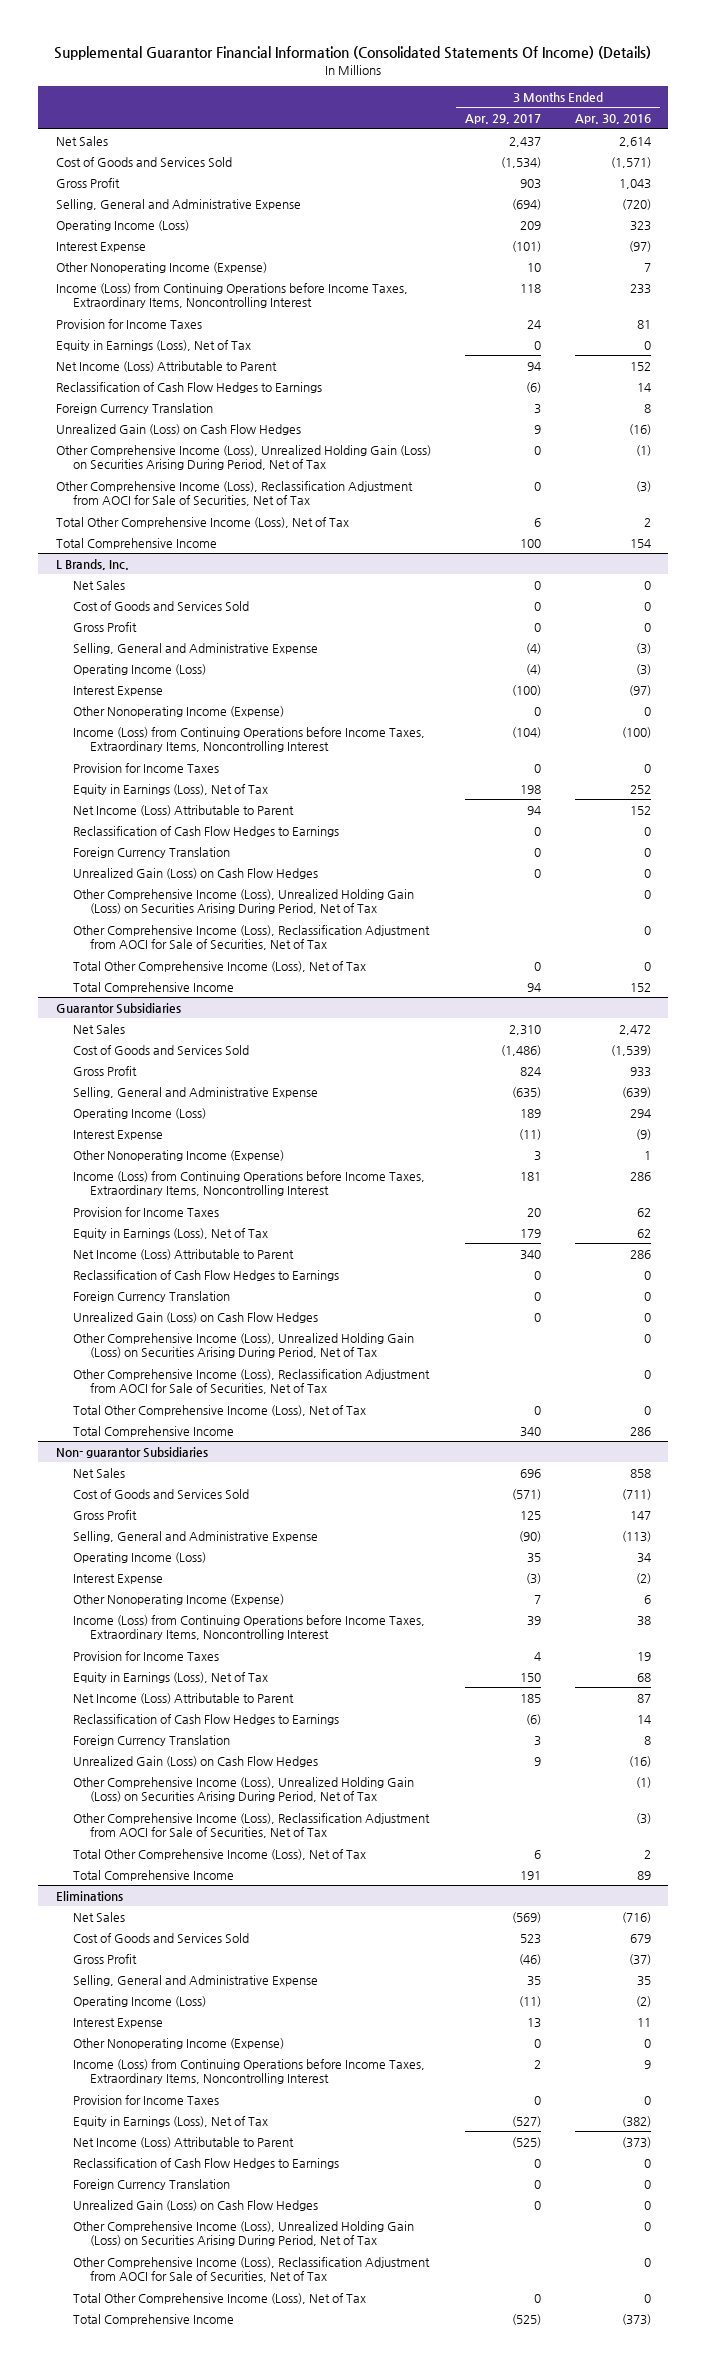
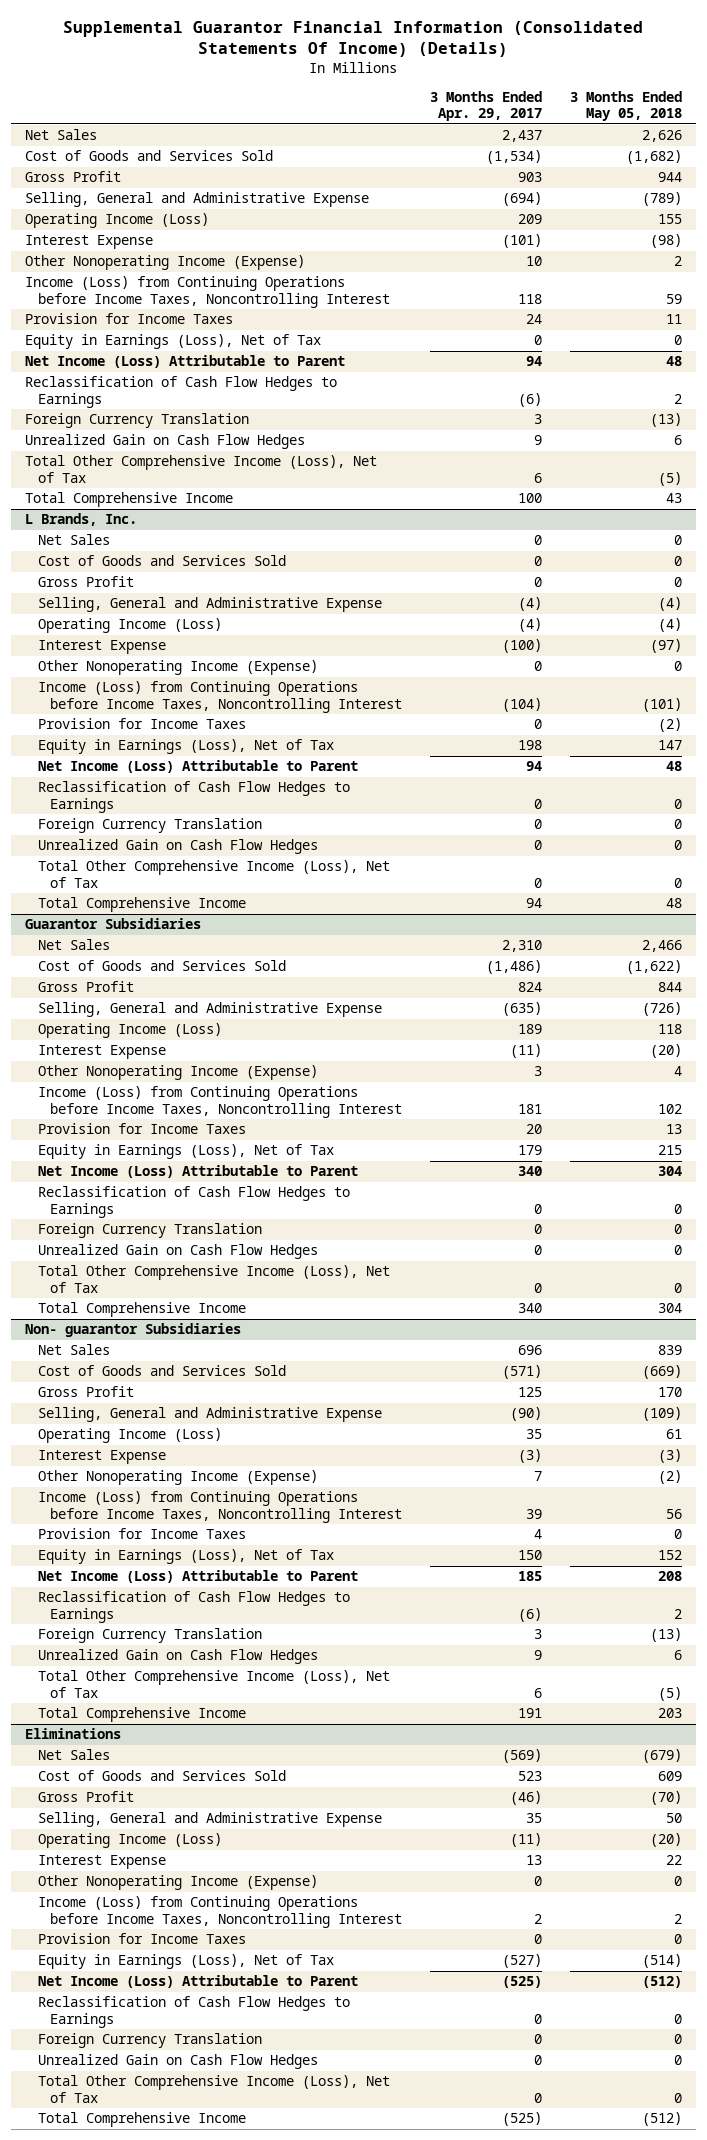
- | 3 Months Ended Apr. 29, 2017 | 3 Months Ended Apr. 30, 2016
+ | 3 Months Ended Apr. 29, 2017 | 3 Months Ended May 05, 2018
- Income (Loss) from Continuing Operations before Income Taxes, Extraordinary Items, Noncontrolling Interest | 118 | 233
+ Income (Loss) from Continuing Operations before Income Taxes, Noncontrolling Interest | 118 | 59
- Unrealized Gain (Loss) on Cash Flow Hedges | 9 | (16)
- Other Comprehensive Income (Loss), Unrealized Holding Gain (Loss) on Securities Arising During Period, Net of Tax | 0 | (1)
- Other Comprehensive Income (Loss), Reclassification Adjustment from AOCI for Sale of Securities, Net of Tax | 0 | (3)
+ Unrealized Gain on Cash Flow Hedges | 9 | 6
@ L Brands, Inc.
- Income (Loss) from Continuing Operations before Income Taxes, Extraordinary Items, Noncontrolling Interest | (104) | (100)
+ Income (Loss) from Continuing Operations before Income Taxes, Noncontrolling Interest | (104) | (101)
- Unrealized Gain (Loss) on Cash Flow Hedges | 0 | 0
- Other Comprehensive Income (Loss), Unrealized Holding Gain (Loss) on Securities Arising During Period, Net of Tax | | 0
- Other Comprehensive Income (Loss), Reclassification Adjustment from AOCI for Sale of Securities, Net of Tax | | 0
+ Unrealized Gain on Cash Flow Hedges | 0 | 0
@ Guarantor Subsidiaries
- Income (Loss) from Continuing Operations before Income Taxes, Extraordinary Items, Noncontrolling Interest | 181 | 286
+ Income (Loss) from Continuing Operations before Income Taxes, Noncontrolling Interest | 181 | 102
- Unrealized Gain (Loss) on Cash Flow Hedges | 0 | 0
- Other Comprehensive Income (Loss), Unrealized Holding Gain (Loss) on Securities Arising During Period, Net of Tax | | 0
- Other Comprehensive Income (Loss), Reclassification Adjustment from AOCI for Sale of Securities, Net of Tax | | 0
+ Unrealized Gain on Cash Flow Hedges | 0 | 0
@ Non- guarantor Subsidiaries
- Income (Loss) from Continuing Operations before Income Taxes, Extraordinary Items, Noncontrolling Interest | 39 | 38
+ Income (Loss) from Continuing Operations before Income Taxes, Noncontrolling Interest | 39 | 56
- Unrealized Gain (Loss) on Cash Flow Hedges | 9 | (16)
- Other Comprehensive Income (Loss), Unrealized Holding Gain (Loss) on Securities Arising During Period, Net of Tax | | (1)
- Other Comprehensive Income (Loss), Reclassification Adjustment from AOCI for Sale of Securities, Net of Tax | | (3)
+ Unrealized Gain on Cash Flow Hedges | 9 | 6
@ Eliminations
- Income (Loss) from Continuing Operations before Income Taxes, Extraordinary Items, Noncontrolling Interest | 2 | 9
+ Income (Loss) from Continuing Operations before Income Taxes, Noncontrolling Interest | 2 | 2
- Unrealized Gain (Loss) on Cash Flow Hedges | 0 | 0
- Other Comprehensive Income (Loss), Unrealized Holding Gain (Loss) on Securities Arising During Period, Net of Tax | | 0
- Other Comprehensive Income (Loss), Reclassification Adjustment from AOCI for Sale of Securities, Net of Tax | | 0
+ Unrealized Gain on Cash Flow Hedges | 0 | 0

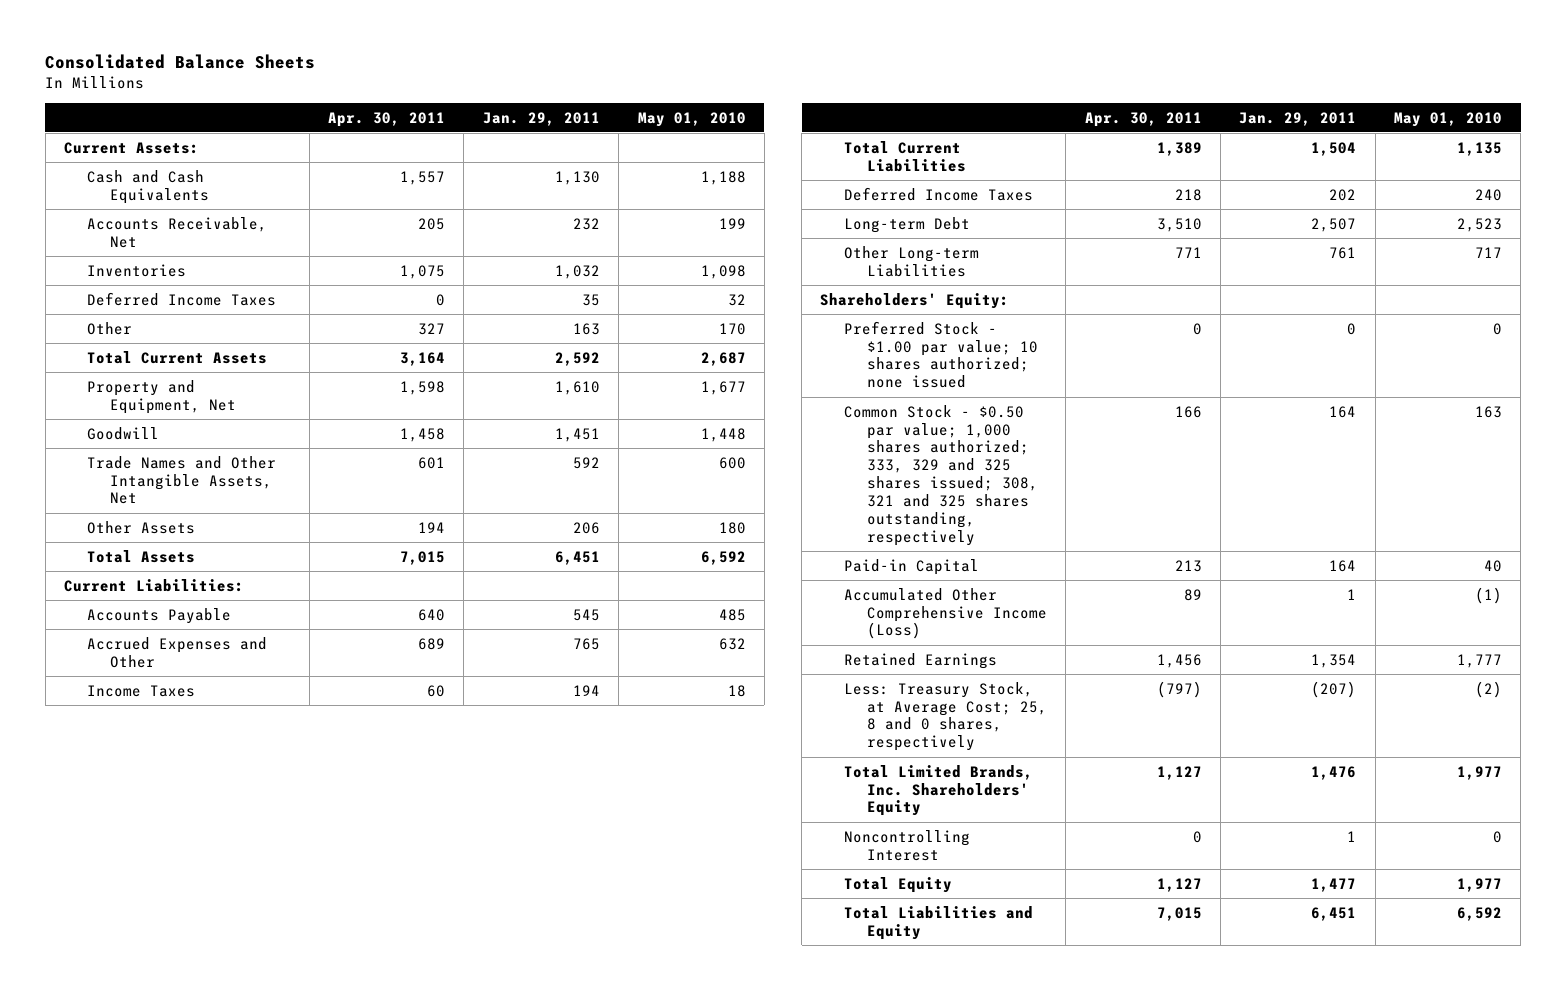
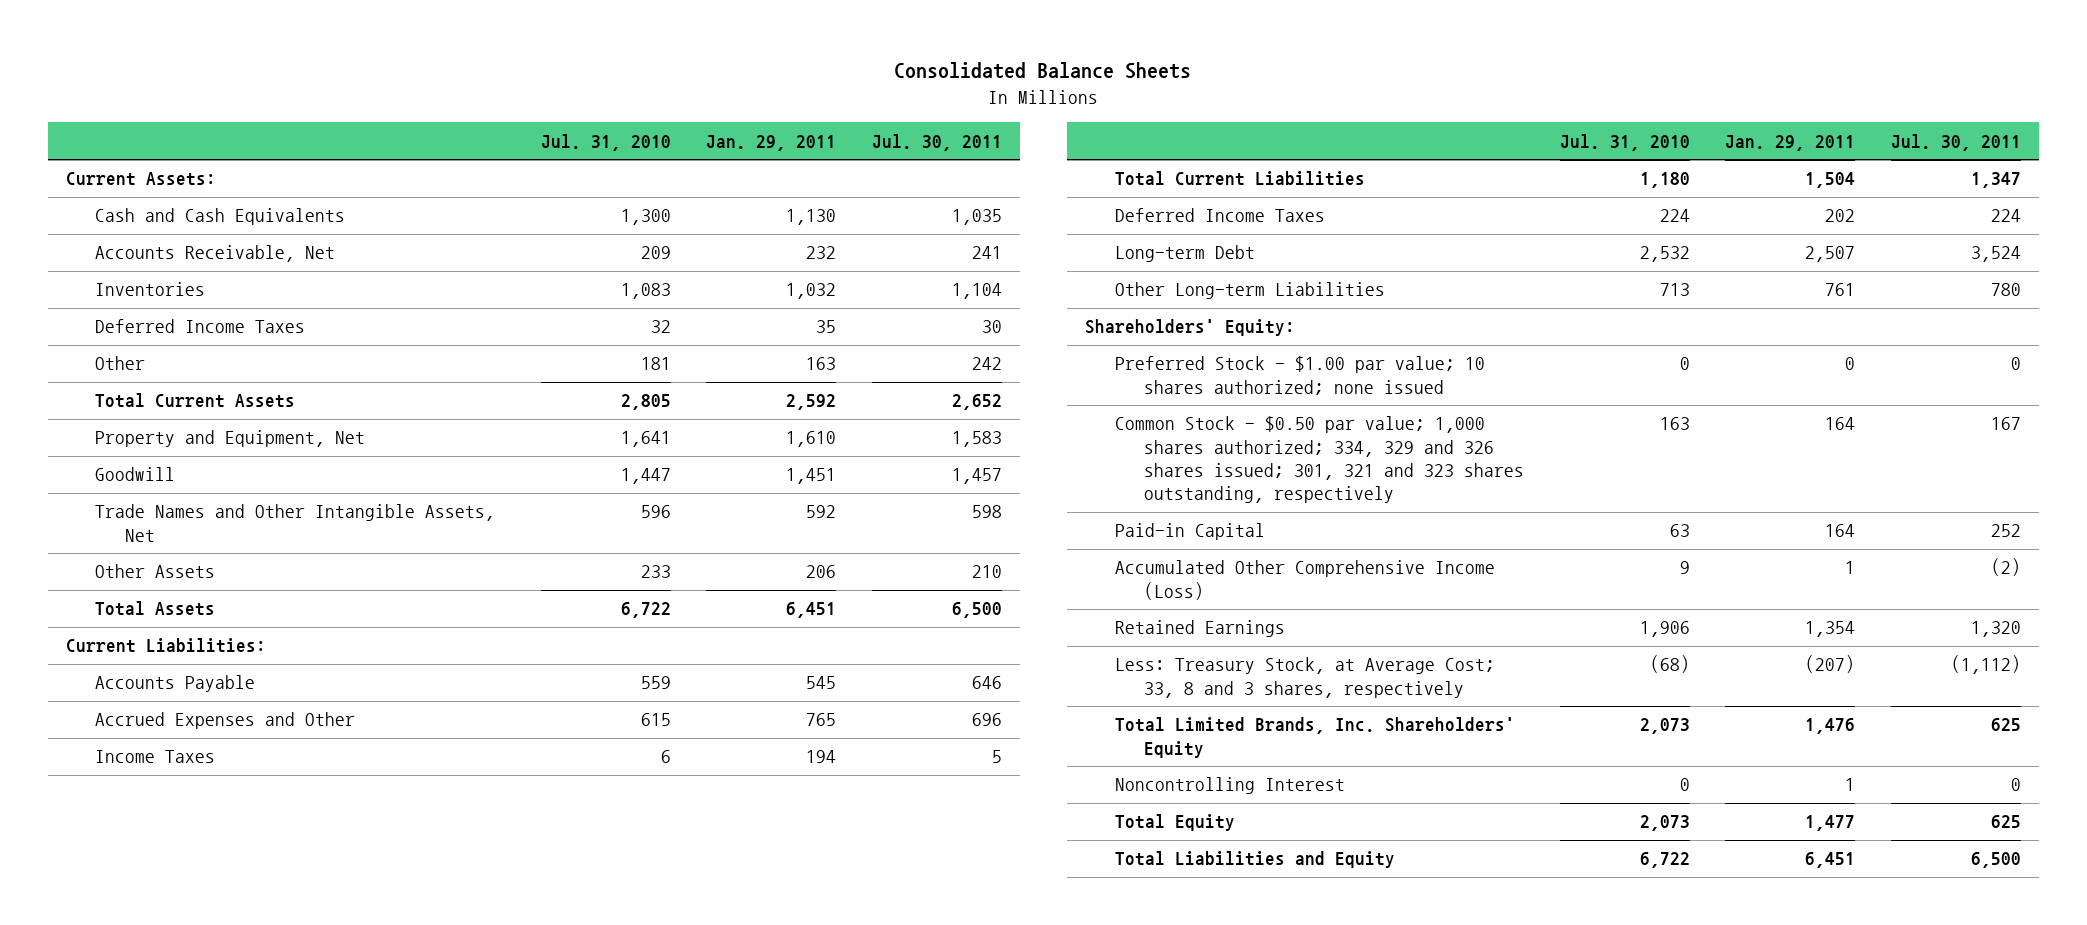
- | Apr. 30, 2011 | Jan. 29, 2011 | May 01, 2010
+ | Jul. 31, 2010 | Jan. 29, 2011 | Jul. 30, 2011
- Common Stock - $0.50 par value; 1,000 shares authorized; 333, 329 and 325 shares issued; 308, 321 and 325 shares outstanding, respectively | 166 | 164 | 163
+ Common Stock - $0.50 par value; 1,000 shares authorized; 334, 329 and 326 shares issued; 301, 321 and 323 shares outstanding, respectively | 163 | 164 | 167
- Less: Treasury Stock, at Average Cost; 25, 8 and 0 shares, respectively | (797) | (207) | (2)
+ Less: Treasury Stock, at Average Cost; 33, 8 and 3 shares, respectively | (68) | (207) | (1,112)

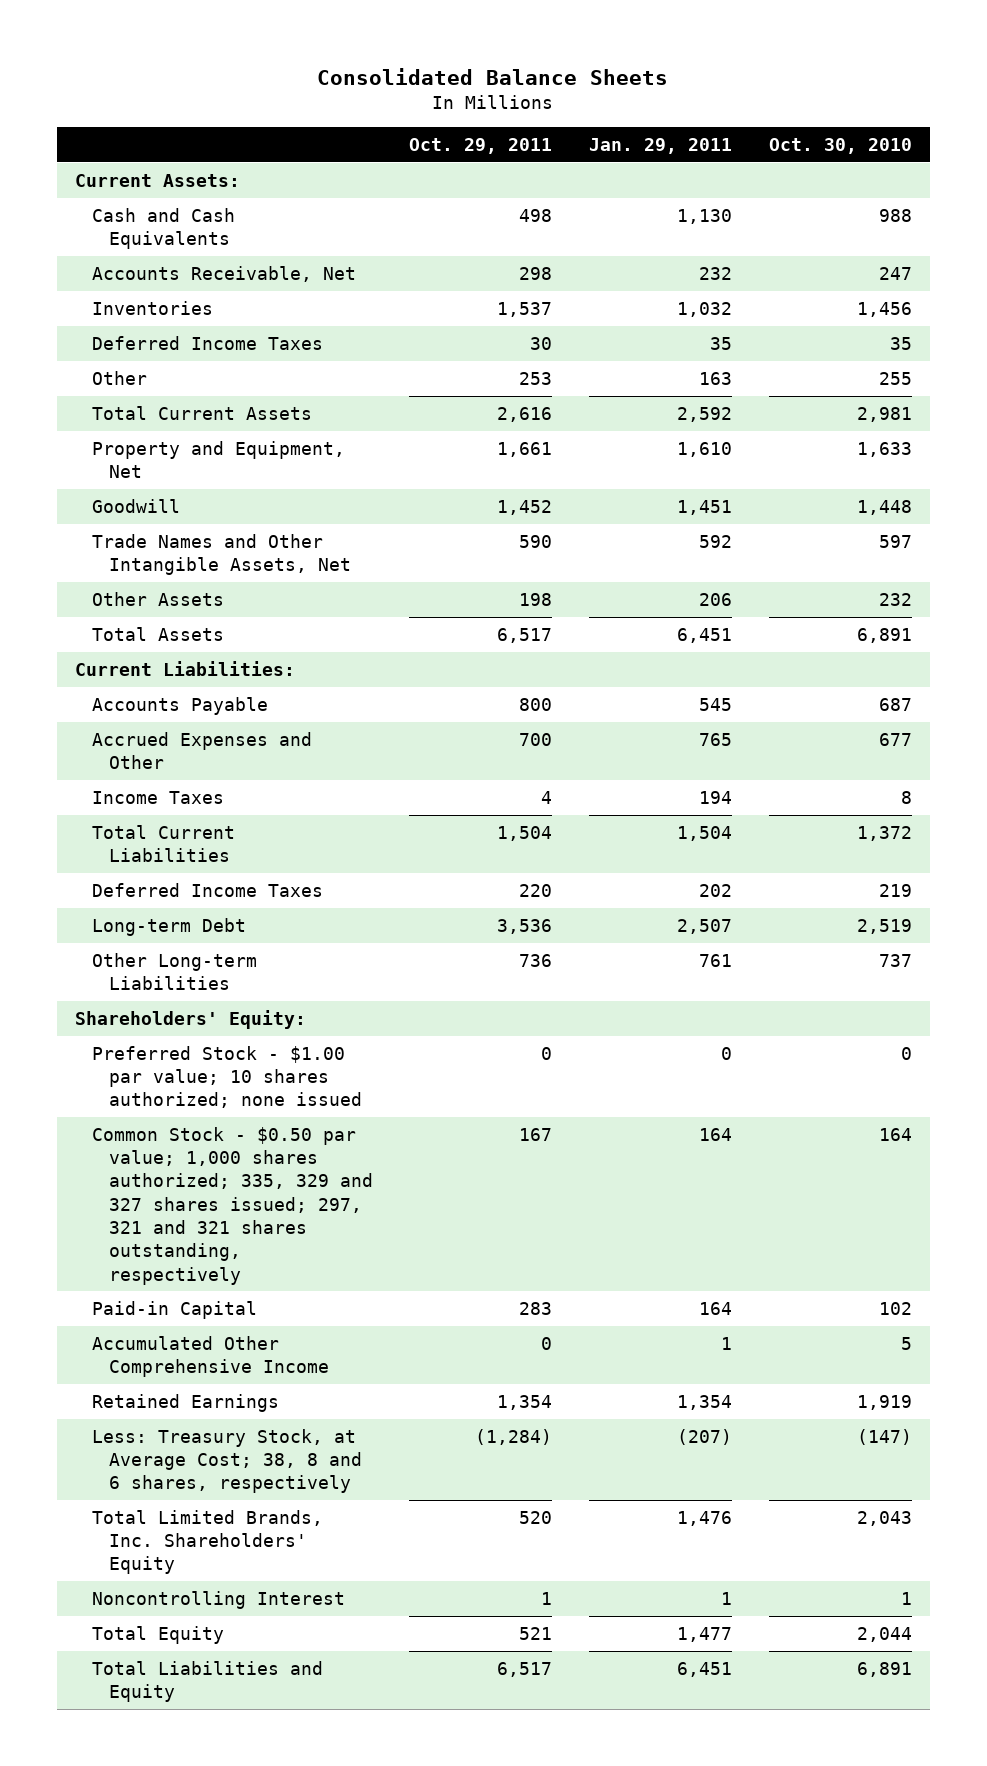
- | Jul. 31, 2010 | Jan. 29, 2011 | Jul. 30, 2011
+ | Oct. 29, 2011 | Jan. 29, 2011 | Oct. 30, 2010
- Common Stock - $0.50 par value; 1,000 shares authorized; 334, 329 and 326 shares issued; 301, 321 and 323 shares outstanding, respectively | 163 | 164 | 167
+ Common Stock - $0.50 par value; 1,000 shares authorized; 335, 329 and 327 shares issued; 297, 321 and 321 shares outstanding, respectively | 167 | 164 | 164
- Accumulated Other Comprehensive Income (Loss) | 9 | 1 | (2)
+ Accumulated Other Comprehensive Income | 0 | 1 | 5
- Less: Treasury Stock, at Average Cost; 33, 8 and 3 shares, respectively | (68) | (207) | (1,112)
+ Less: Treasury Stock, at Average Cost; 38, 8 and 6 shares, respectively | (1,284) | (207) | (147)

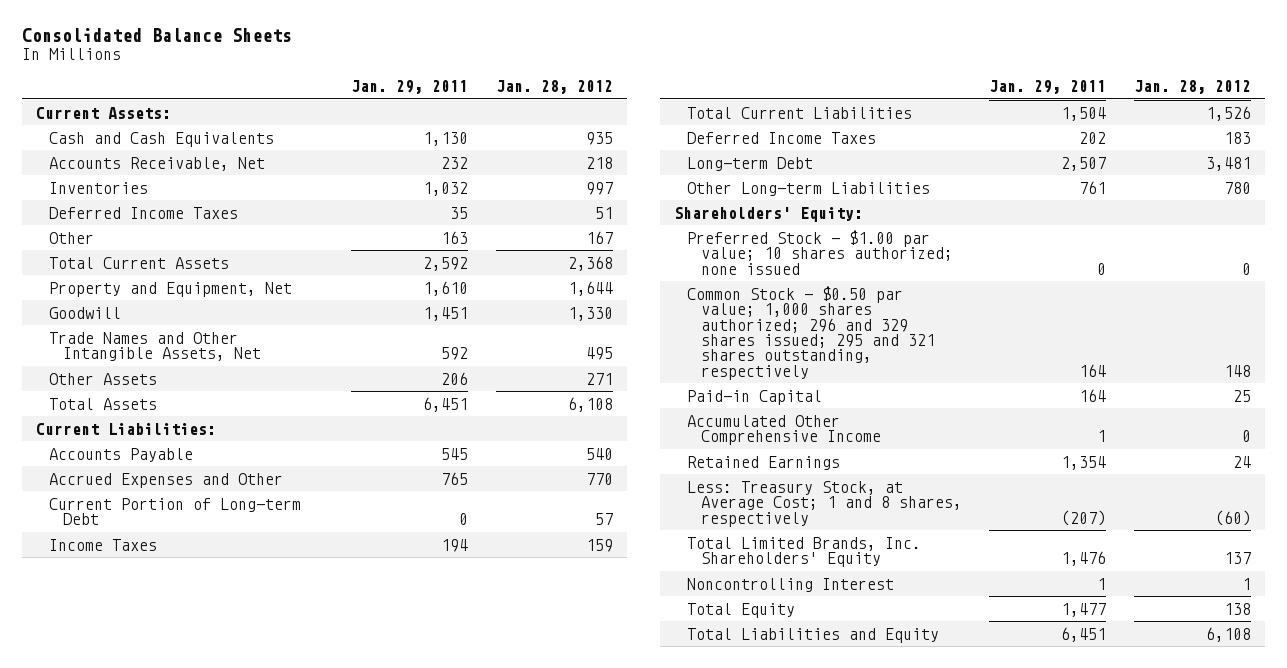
- | Oct. 29, 2011 | Jan. 29, 2011 | Oct. 30, 2010
+ | Jan. 29, 2011 | Jan. 28, 2012
+ Current Portion of Long-term Debt | 0 | 57
- Common Stock - $0.50 par value; 1,000 shares authorized; 335, 329 and 327 shares issued; 297, 321 and 321 shares outstanding, respectively | 167 | 164 | 164
+ Common Stock - $0.50 par value; 1,000 shares authorized; 296 and 329 shares issued; 295 and 321 shares outstanding, respectively | 164 | 148
- Less: Treasury Stock, at Average Cost; 38, 8 and 6 shares, respectively | (1,284) | (207) | (147)
+ Less: Treasury Stock, at Average Cost; 1 and 8 shares, respectively | (207) | (60)

